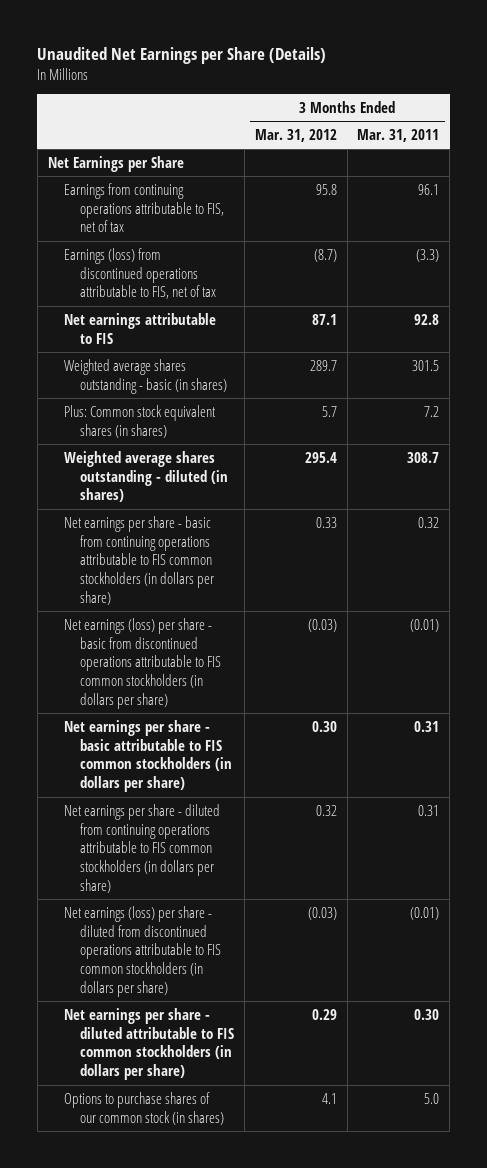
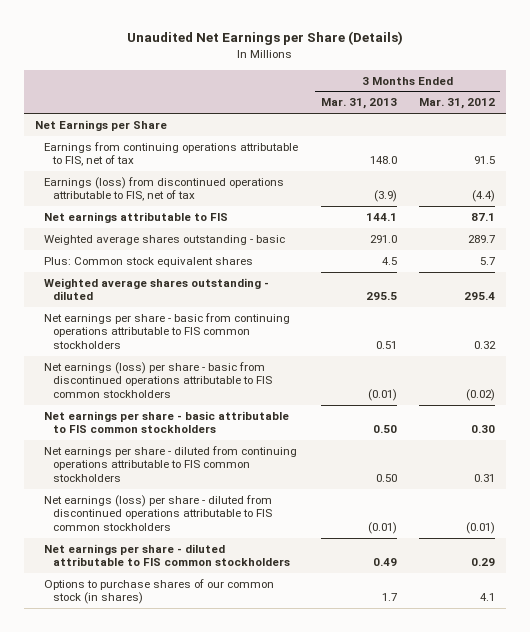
- | 3 Months Ended Mar. 31, 2012 | 3 Months Ended Mar. 31, 2011
+ | 3 Months Ended Mar. 31, 2013 | 3 Months Ended Mar. 31, 2012
- Earnings from continuing operations attributable to FIS, net of tax | 95.8 | 96.1
- Earnings (loss) from discontinued operations attributable to FIS, net of tax | (8.7) | (3.3)
+ Earnings from continuing operations attributable to FIS, net of tax | 148.0 | 91.5
+ Earnings (loss) from discontinued operations attributable to FIS, net of tax | (3.9) | (4.4)
- Weighted average shares outstanding - basic (in shares) | 289.7 | 301.5
- Plus: Common stock equivalent shares (in shares) | 5.7 | 7.2
- Weighted average shares outstanding - diluted (in shares) | 295.4 | 308.7
- Net earnings per share - basic from continuing operations attributable to FIS common stockholders (in dollars per share) | 0.33 | 0.32
- Net earnings (loss) per share - basic from discontinued operations attributable to FIS common stockholders (in dollars per share) | (0.03) | (0.01)
- Net earnings per share - basic attributable to FIS common stockholders (in dollars per share) | 0.30 | 0.31
- Net earnings per share - diluted from continuing operations attributable to FIS common stockholders (in dollars per share) | 0.32 | 0.31
- Net earnings (loss) per share - diluted from discontinued operations attributable to FIS common stockholders (in dollars per share) | (0.03) | (0.01)
- Net earnings per share - diluted attributable to FIS common stockholders (in dollars per share) | 0.29 | 0.30
+ Weighted average shares outstanding - basic | 291.0 | 289.7
+ Plus: Common stock equivalent shares | 4.5 | 5.7
+ Weighted average shares outstanding - diluted | 295.5 | 295.4
+ Net earnings per share - basic from continuing operations attributable to FIS common stockholders | 0.51 | 0.32
+ Net earnings (loss) per share - basic from discontinued operations attributable to FIS common stockholders | (0.01) | (0.02)
+ Net earnings per share - basic attributable to FIS common stockholders | 0.50 | 0.30
+ Net earnings per share - diluted from continuing operations attributable to FIS common stockholders | 0.50 | 0.31
+ Net earnings (loss) per share - diluted from discontinued operations attributable to FIS common stockholders | (0.01) | (0.01)
+ Net earnings per share - diluted attributable to FIS common stockholders | 0.49 | 0.29

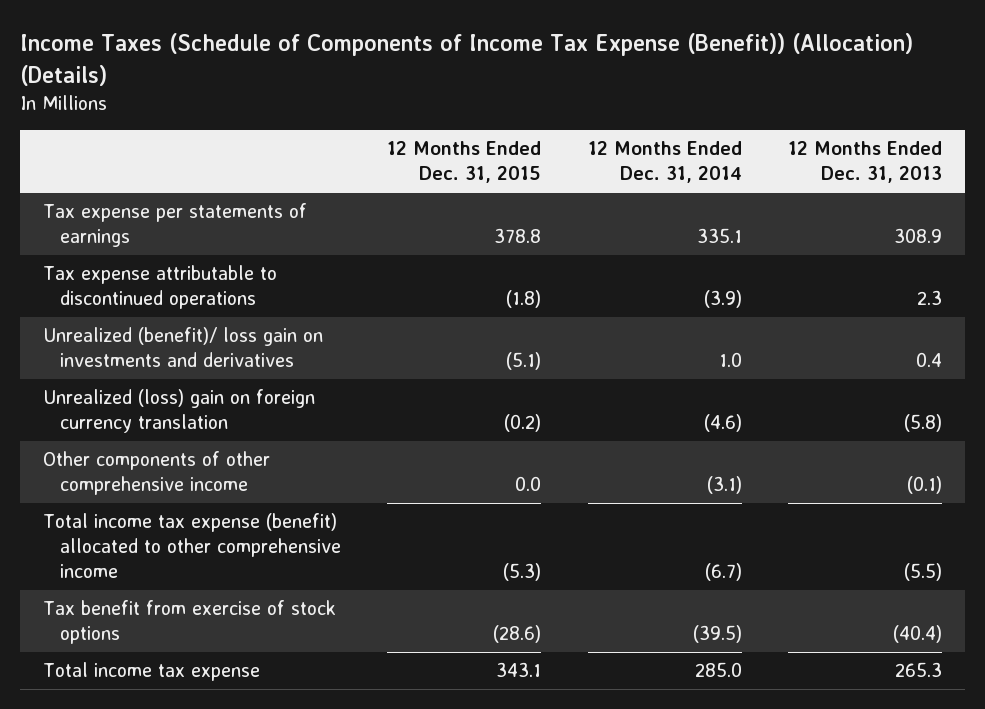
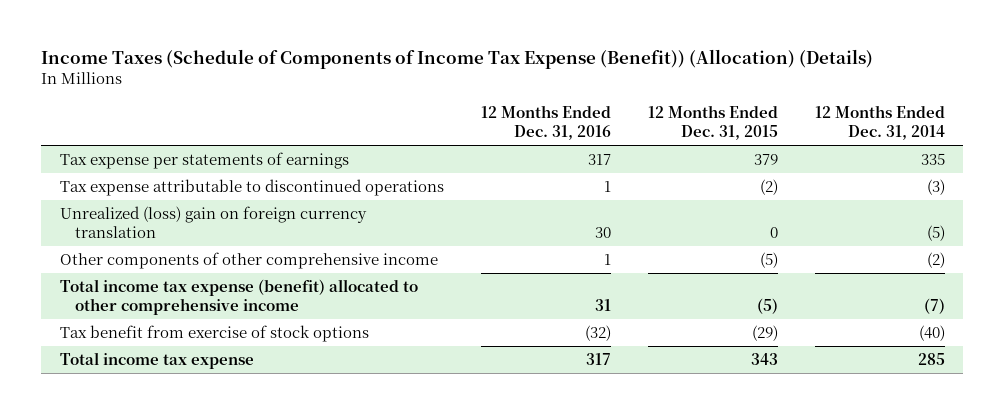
- | 12 Months Ended Dec. 31, 2015 | 12 Months Ended Dec. 31, 2014 | 12 Months Ended Dec. 31, 2013
+ | 12 Months Ended Dec. 31, 2016 | 12 Months Ended Dec. 31, 2015 | 12 Months Ended Dec. 31, 2014
- Tax expense per statements of earnings | 378.8 | 335.1 | 308.9
- Tax expense attributable to discontinued operations | (1.8) | (3.9) | 2.3
- Unrealized (benefit)/ loss gain on investments and derivatives | (5.1) | 1.0 | 0.4
- Unrealized (loss) gain on foreign currency translation | (0.2) | (4.6) | (5.8)
- Other components of other comprehensive income | 0.0 | (3.1) | (0.1)
- Total income tax expense (benefit) allocated to other comprehensive income | (5.3) | (6.7) | (5.5)
- Tax benefit from exercise of stock options | (28.6) | (39.5) | (40.4)
- Total income tax expense | 343.1 | 285.0 | 265.3
+ Tax expense per statements of earnings | 317 | 379 | 335
+ Tax expense attributable to discontinued operations | 1 | (2) | (3)
+ Unrealized (loss) gain on foreign currency translation | 30 | 0 | (5)
+ Other components of other comprehensive income | 1 | (5) | (2)
+ Total income tax expense (benefit) allocated to other comprehensive income | 31 | (5) | (7)
+ Tax benefit from exercise of stock options | (32) | (29) | (40)
+ Total income tax expense | 317 | 343 | 285

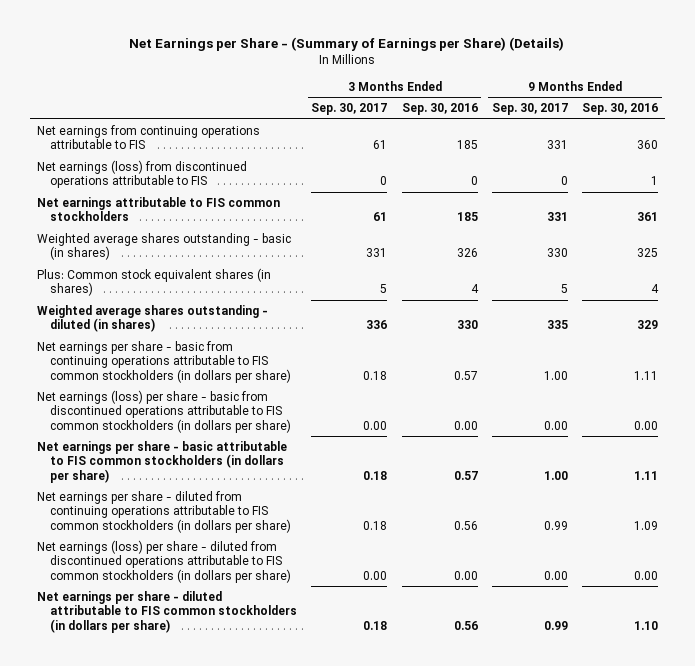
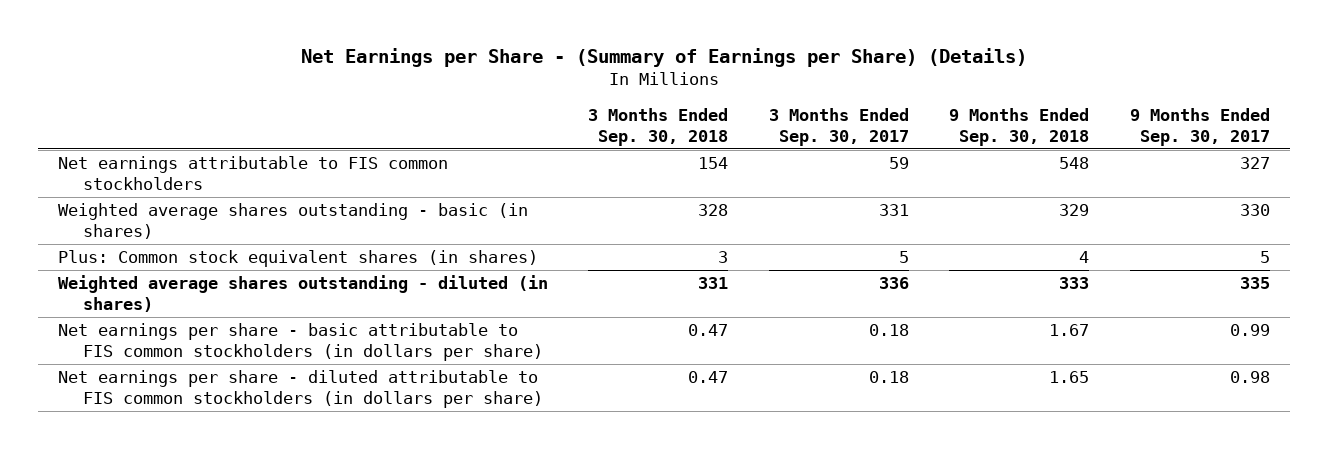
- | 3 Months Ended Sep. 30, 2017 | 3 Months Ended Sep. 30, 2016 | 9 Months Ended Sep. 30, 2017 | 9 Months Ended Sep. 30, 2016
+ | 3 Months Ended Sep. 30, 2018 | 3 Months Ended Sep. 30, 2017 | 9 Months Ended Sep. 30, 2018 | 9 Months Ended Sep. 30, 2017
- Net earnings from continuing operations attributable to FIS | 61 | 185 | 331 | 360
- Net earnings (loss) from discontinued operations attributable to FIS | 0 | 0 | 0 | 1
- Net earnings attributable to FIS common stockholders | 61 | 185 | 331 | 361
+ Net earnings attributable to FIS common stockholders | 154 | 59 | 548 | 327
- Net earnings per share - basic from continuing operations attributable to FIS common stockholders (in dollars per share) | 0.18 | 0.57 | 1.00 | 1.11
- Net earnings (loss) per share - basic from discontinued operations attributable to FIS common stockholders (in dollars per share) | 0.00 | 0.00 | 0.00 | 0.00
- Net earnings per share - basic attributable to FIS common stockholders (in dollars per share) | 0.18 | 0.57 | 1.00 | 1.11
- Net earnings per share - diluted from continuing operations attributable to FIS common stockholders (in dollars per share) | 0.18 | 0.56 | 0.99 | 1.09
- Net earnings (loss) per share - diluted from discontinued operations attributable to FIS common stockholders (in dollars per share) | 0.00 | 0.00 | 0.00 | 0.00
- Net earnings per share - diluted attributable to FIS common stockholders (in dollars per share) | 0.18 | 0.56 | 0.99 | 1.10
+ Net earnings per share - basic attributable to FIS common stockholders (in dollars per share) | 0.47 | 0.18 | 1.67 | 0.99
+ Net earnings per share - diluted attributable to FIS common stockholders (in dollars per share) | 0.47 | 0.18 | 1.65 | 0.98

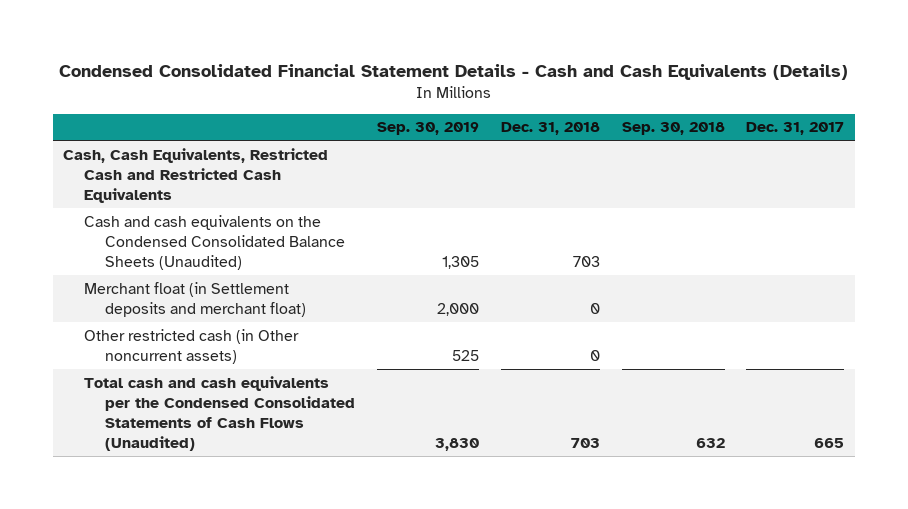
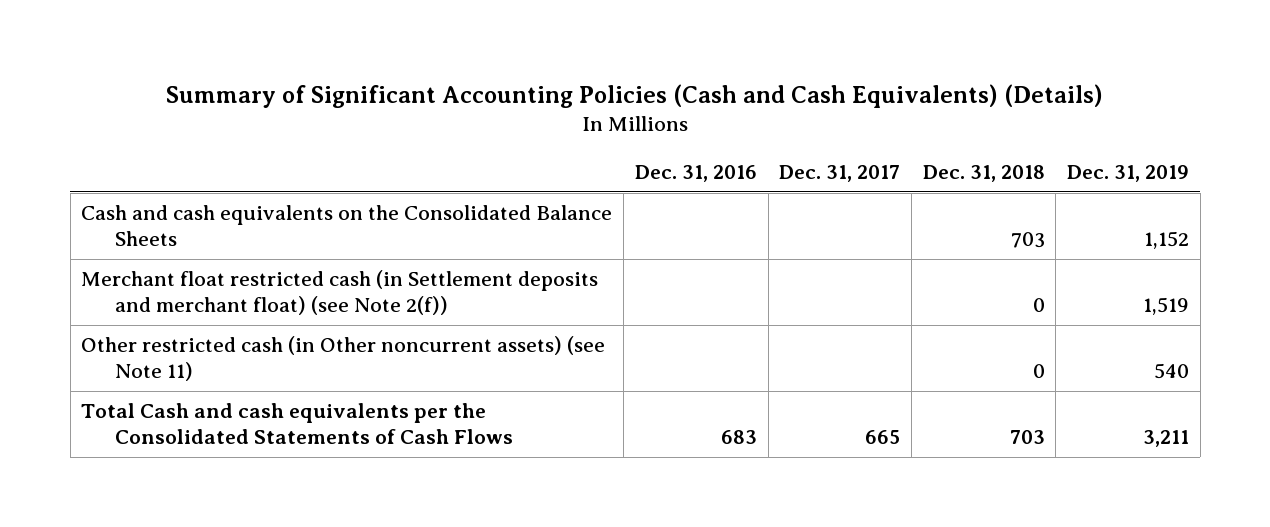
- Condensed Consolidated Financial Statement Details - Cash and Cash Equivalents (Details)
+ Summary of Significant Accounting Policies (Cash and Cash Equivalents) (Details)
- | Sep. 30, 2019 | Dec. 31, 2018 | Sep. 30, 2018 | Dec. 31, 2017
+ | Dec. 31, 2016 | Dec. 31, 2017 | Dec. 31, 2018 | Dec. 31, 2019
- Cash, Cash Equivalents, Restricted Cash and Restricted Cash Equivalents
- Cash and cash equivalents on the Condensed Consolidated Balance Sheets (Unaudited) | 1,305 | 703 | |
- Merchant float (in Settlement deposits and merchant float) | 2,000 | 0 | |
- Other restricted cash (in Other noncurrent assets) | 525 | 0 | |
- Total cash and cash equivalents per the Condensed Consolidated Statements of Cash Flows (Unaudited) | 3,830 | 703 | 632 | 665
+ Cash and cash equivalents on the Consolidated Balance Sheets | | | 703 | 1,152
+ Merchant float restricted cash (in Settlement deposits and merchant float) (see Note 2(f)) | | | 0 | 1,519
+ Other restricted cash (in Other noncurrent assets) (see Note 11) | | | 0 | 540
+ Total Cash and cash equivalents per the Consolidated Statements of Cash Flows | 683 | 665 | 703 | 3,211

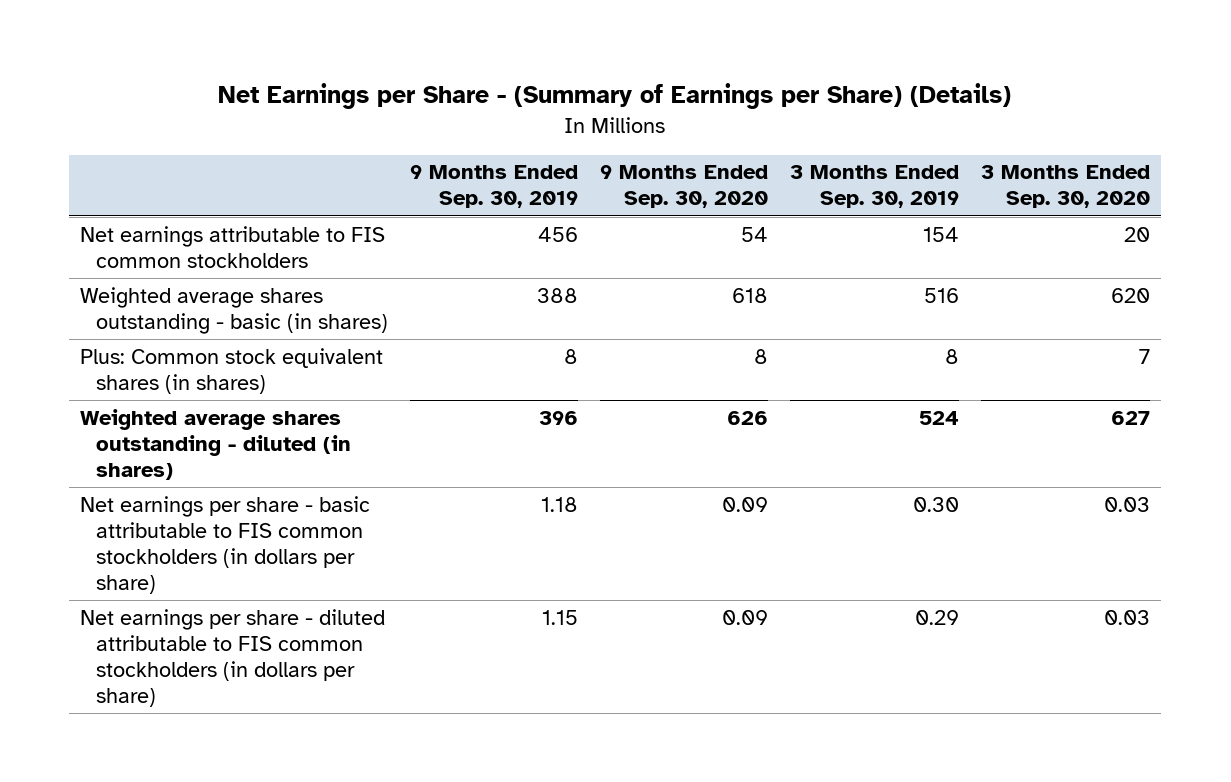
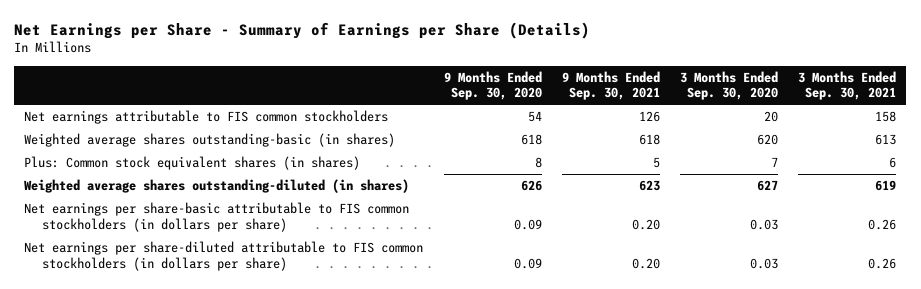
- Net Earnings per Share - (Summary of Earnings per Share) (Details)
+ Net Earnings per Share - Summary of Earnings per Share (Details)
- | 9 Months Ended Sep. 30, 2019 | 9 Months Ended Sep. 30, 2020 | 3 Months Ended Sep. 30, 2019 | 3 Months Ended Sep. 30, 2020
+ | 9 Months Ended Sep. 30, 2020 | 9 Months Ended Sep. 30, 2021 | 3 Months Ended Sep. 30, 2020 | 3 Months Ended Sep. 30, 2021
- Weighted average shares outstanding - basic (in shares) | 388 | 618 | 516 | 620
+ Weighted average shares outstanding-basic (in shares) | 618 | 618 | 620 | 613
- Weighted average shares outstanding - diluted (in shares) | 396 | 626 | 524 | 627
- Net earnings per share - basic attributable to FIS common stockholders (in dollars per share) | 1.18 | 0.09 | 0.30 | 0.03
- Net earnings per share - diluted attributable to FIS common stockholders (in dollars per share) | 1.15 | 0.09 | 0.29 | 0.03
+ Weighted average shares outstanding-diluted (in shares) | 626 | 623 | 627 | 619
+ Net earnings per share-basic attributable to FIS common stockholders (in dollars per share) | 0.09 | 0.20 | 0.03 | 0.26
+ Net earnings per share-diluted attributable to FIS common stockholders (in dollars per share) | 0.09 | 0.20 | 0.03 | 0.26

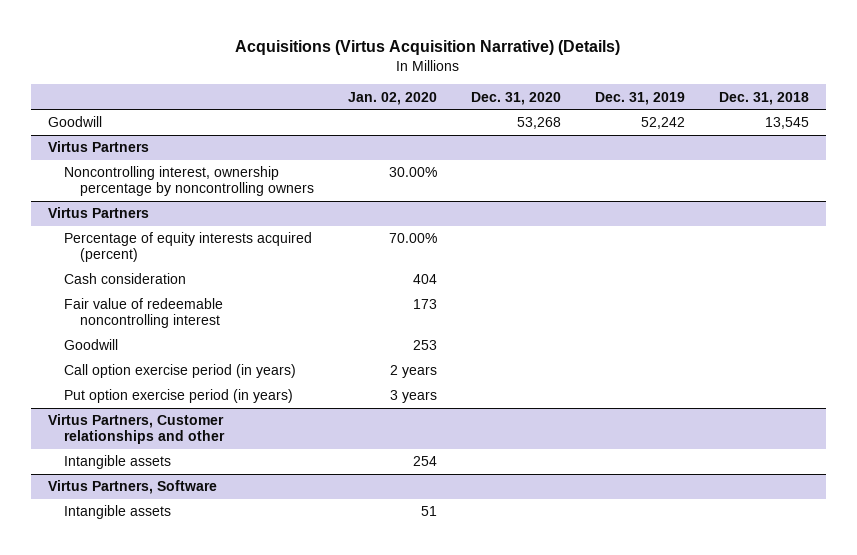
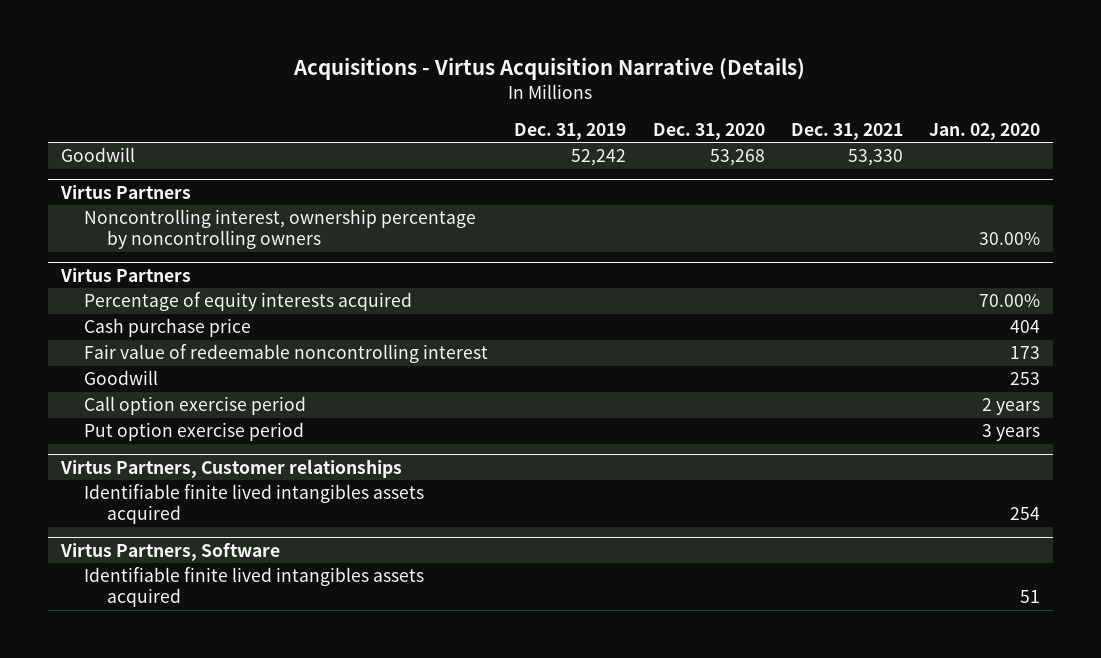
- Acquisitions (Virtus Acquisition Narrative) (Details)
+ Acquisitions - Virtus Acquisition Narrative (Details)
- | Jan. 02, 2020 | Dec. 31, 2020 | Dec. 31, 2019 | Dec. 31, 2018
+ | Dec. 31, 2019 | Dec. 31, 2020 | Dec. 31, 2021 | Jan. 02, 2020
@ Virtus Partners
- Percentage of equity interests acquired (percent) | 70.00% | | |
- Cash consideration | 404 | | |
+ Percentage of equity interests acquired | | | | 70.00%
+ Cash purchase price | | | | 404
- Call option exercise period (in years) | 2 years | | |
- Put option exercise period (in years) | 3 years | | |
- Virtus Partners, Customer relationships and other
- Intangible assets | 254 | | |
@ Virtus Partners
+ Call option exercise period | | | | 2 years
+ Put option exercise period | | | | 3 years
+ Virtus Partners, Customer relationships
+ Identifiable finite lived intangibles assets acquired | | | | 254
@ Virtus Partners, Software
- Intangible assets | 51 | | |
+ Identifiable finite lived intangibles assets acquired | | | | 51

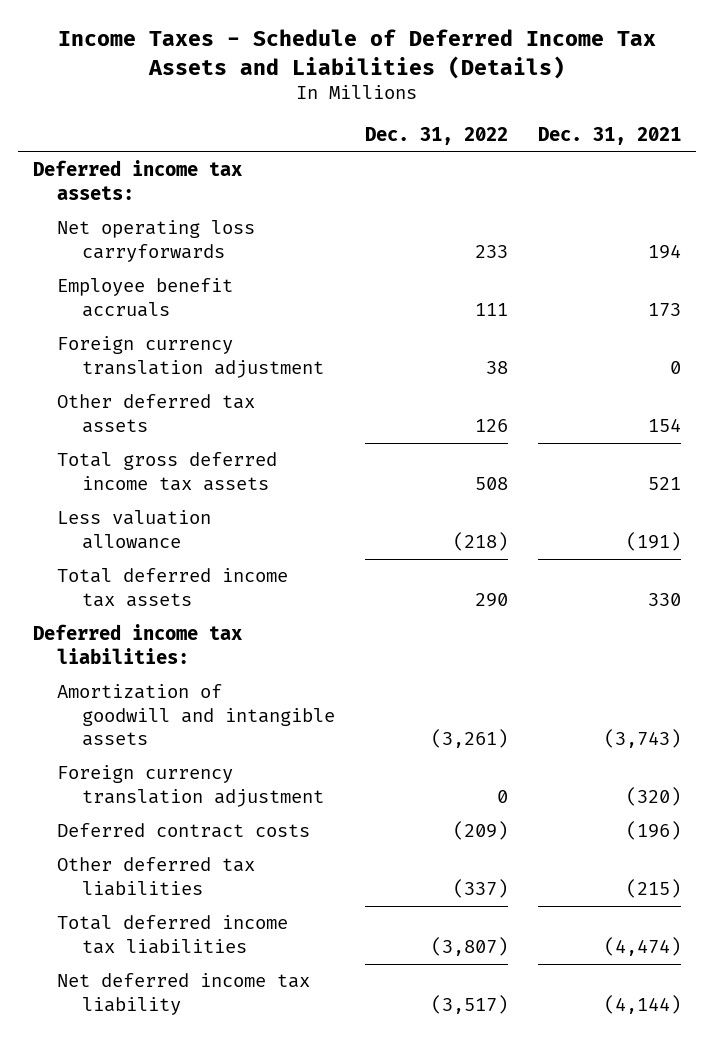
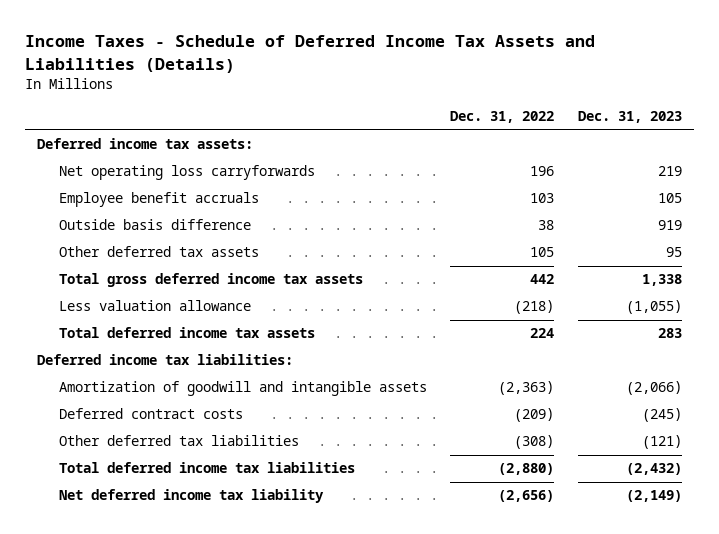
- | Dec. 31, 2022 | Dec. 31, 2021
+ | Dec. 31, 2022 | Dec. 31, 2023
- Net operating loss carryforwards | 233 | 194
- Employee benefit accruals | 111 | 173
- Foreign currency translation adjustment | 38 | 0
- Other deferred tax assets | 126 | 154
- Total gross deferred income tax assets | 508 | 521
+ Net operating loss carryforwards | 196 | 219
+ Employee benefit accruals | 103 | 105
+ Outside basis difference | 38 | 919
+ Other deferred tax assets | 105 | 95
+ Total gross deferred income tax assets | 442 | 1,338
- Total deferred income tax assets | 290 | 330
+ Total deferred income tax assets | 224 | 283
- Amortization of goodwill and intangible assets | (3,261) | (3,743)
- Foreign currency translation adjustment | 0 | (320)
+ Amortization of goodwill and intangible assets | (2,363) | (2,066)
- Other deferred tax liabilities | (337) | (215)
- Total deferred income tax liabilities | (3,807) | (4,474)
- Net deferred income tax liability | (3,517) | (4,144)
+ Other deferred tax liabilities | (308) | (121)
+ Total deferred income tax liabilities | (2,880) | (2,432)
+ Net deferred income tax liability | (2,656) | (2,149)

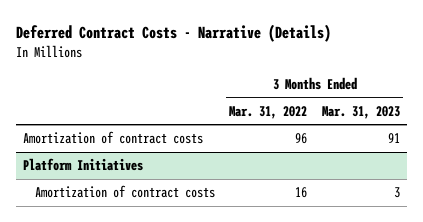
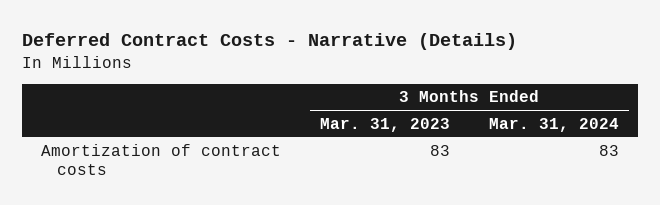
- | 3 Months Ended Mar. 31, 2022 | 3 Months Ended Mar. 31, 2023
+ | 3 Months Ended Mar. 31, 2023 | 3 Months Ended Mar. 31, 2024
- Amortization of contract costs | 96 | 91
- Platform Initiatives
- Amortization of contract costs | 16 | 3
+ Amortization of contract costs | 83 | 83

